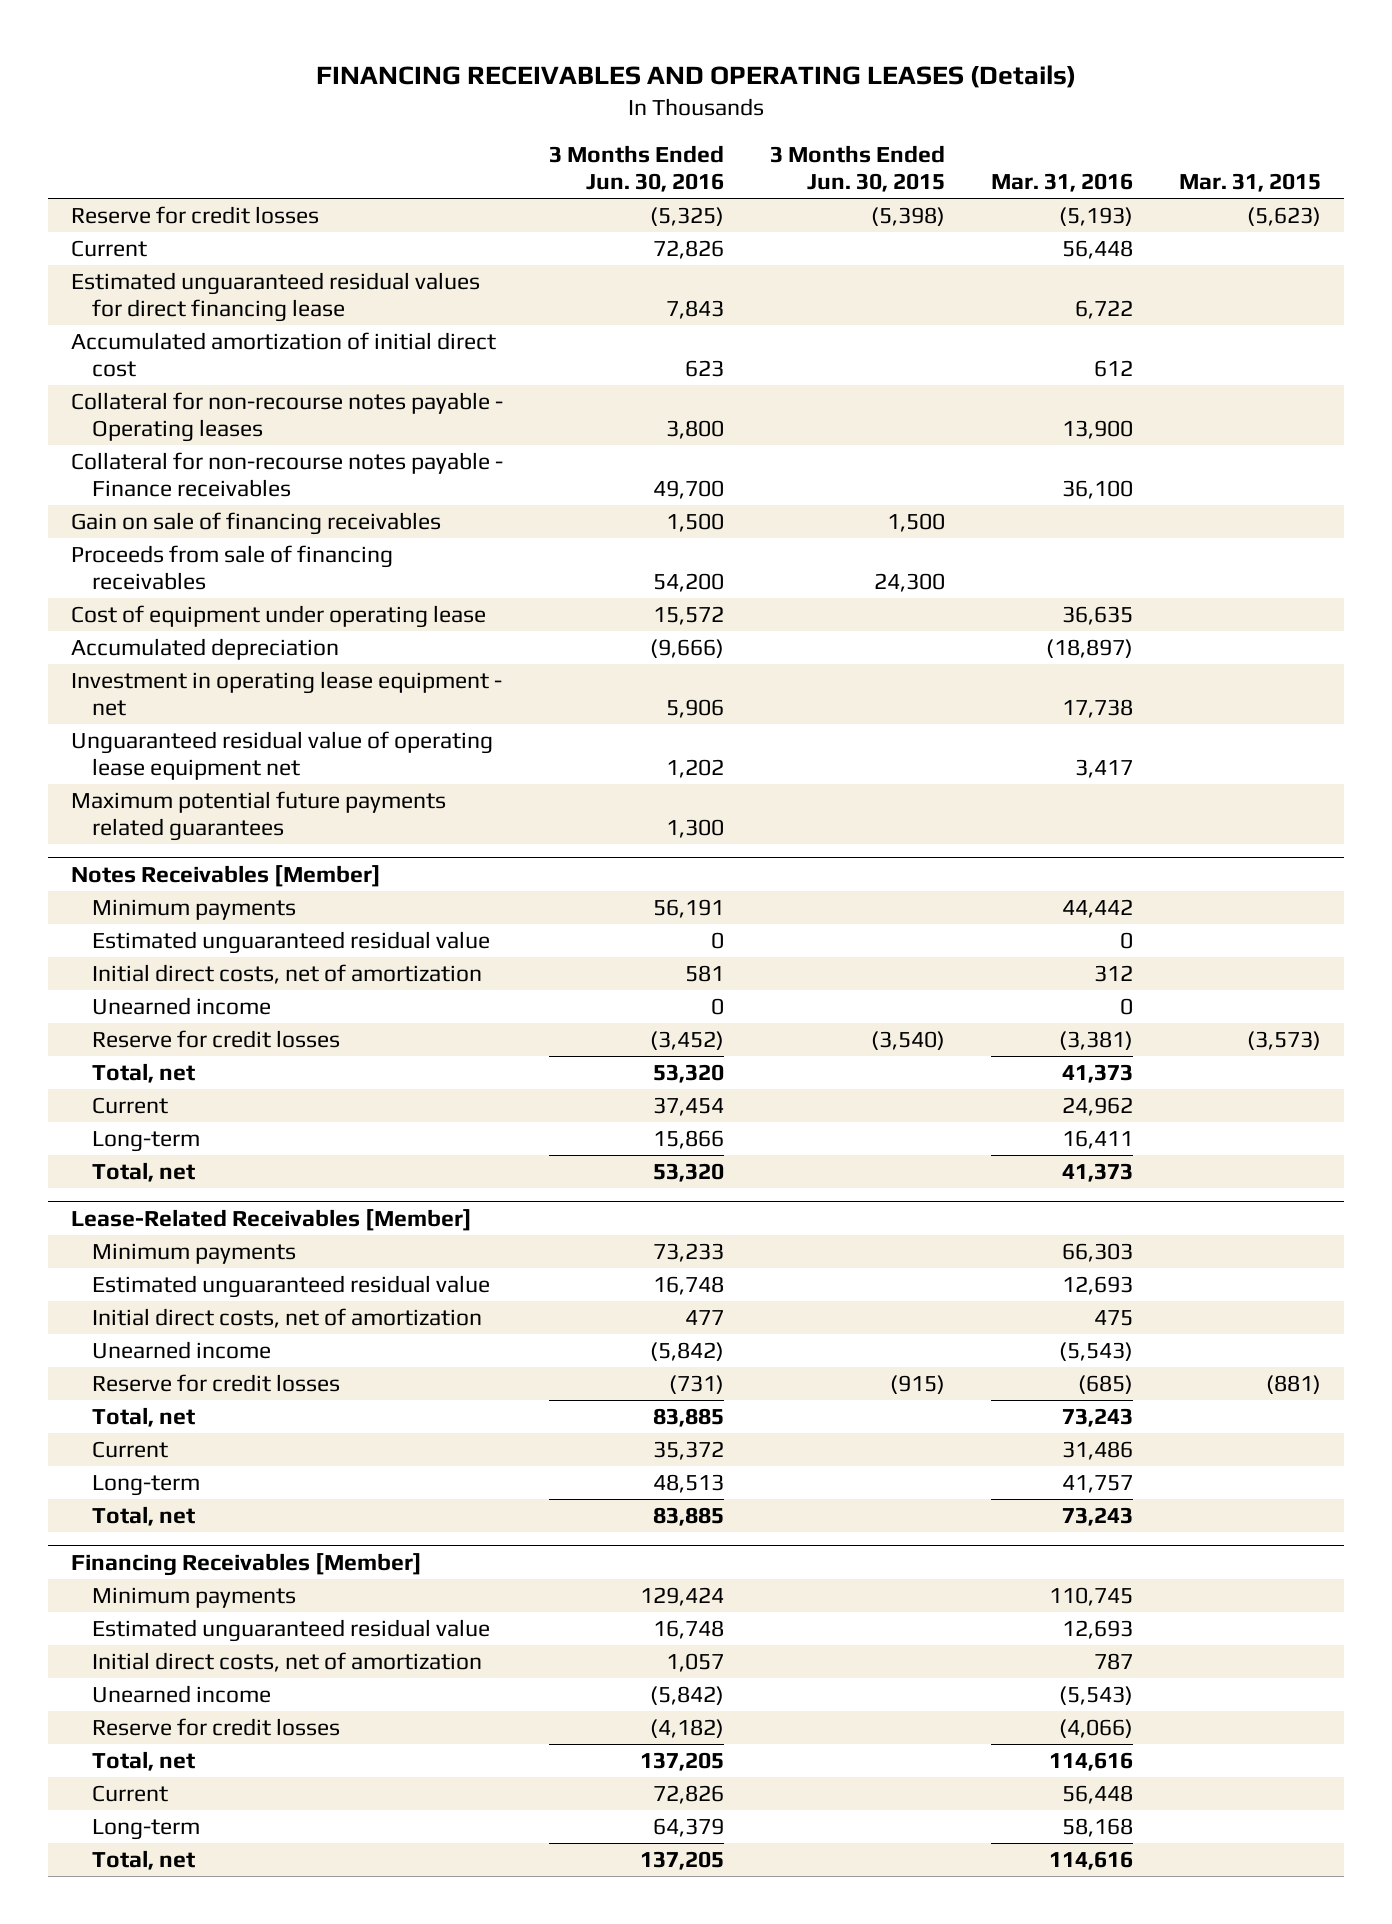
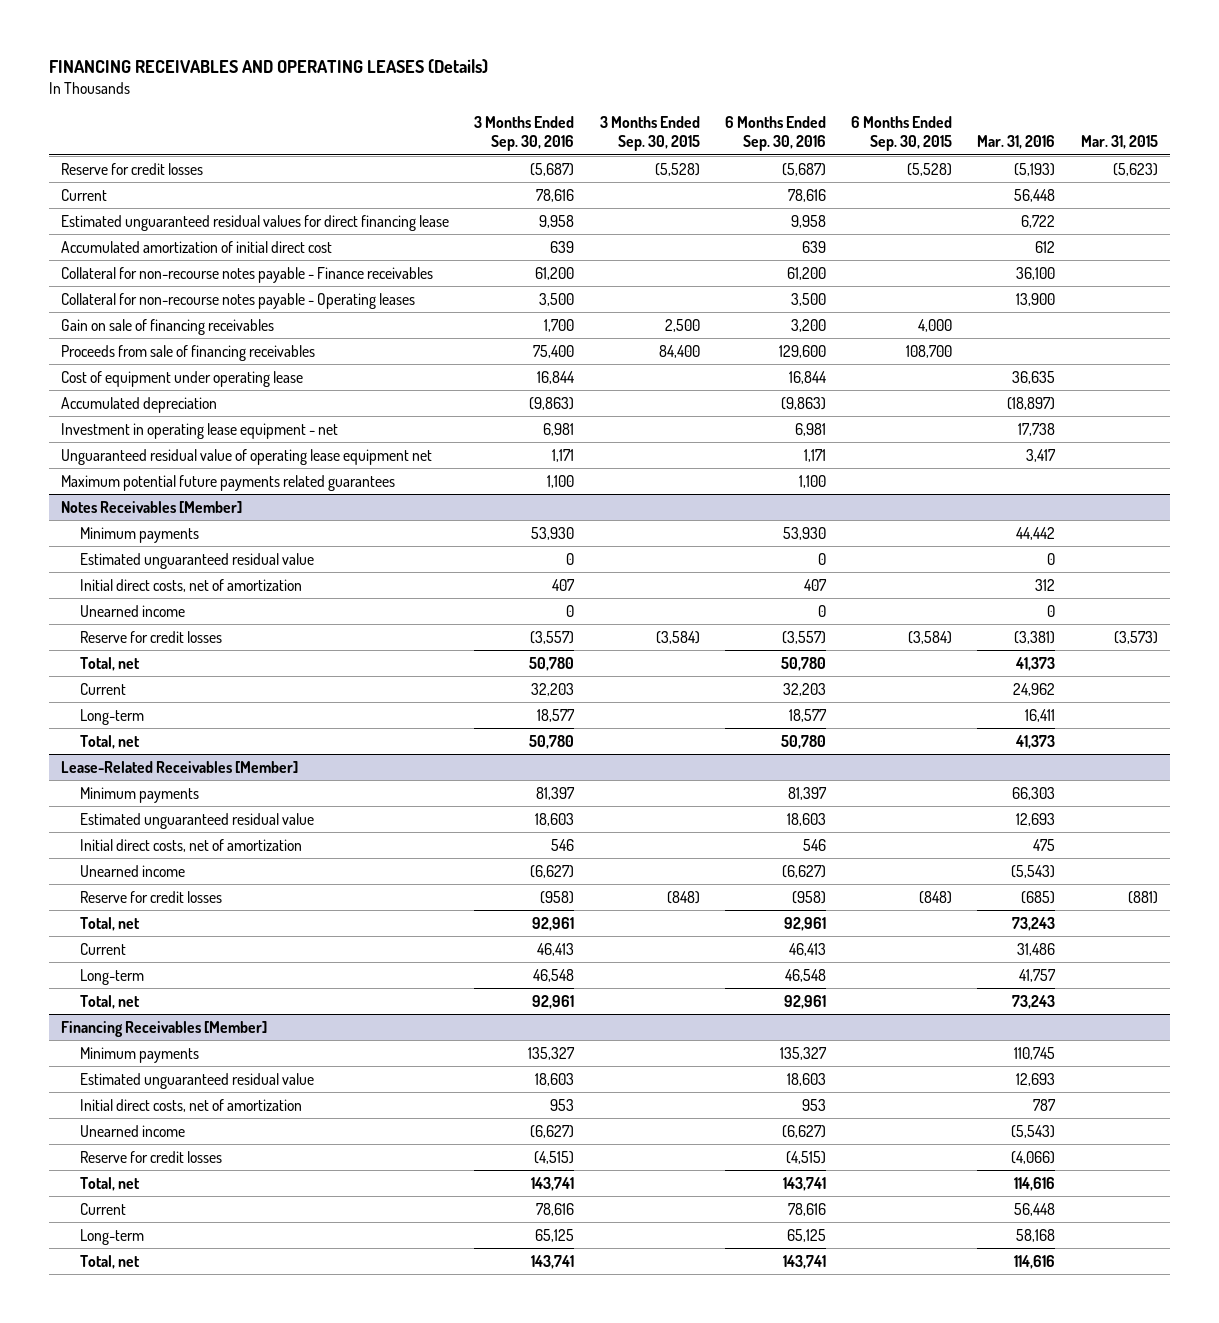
- | 3 Months Ended Jun. 30, 2016 | 3 Months Ended Jun. 30, 2015 | Mar. 31, 2016 | Mar. 31, 2015
+ | 3 Months Ended Sep. 30, 2016 | 3 Months Ended Sep. 30, 2015 | 6 Months Ended Sep. 30, 2016 | 6 Months Ended Sep. 30, 2015 | Mar. 31, 2016 | Mar. 31, 2015
moved down: Collateral for non-recourse notes payable - Operating leases | 3,500 | | 3,500 | | 13,900 |

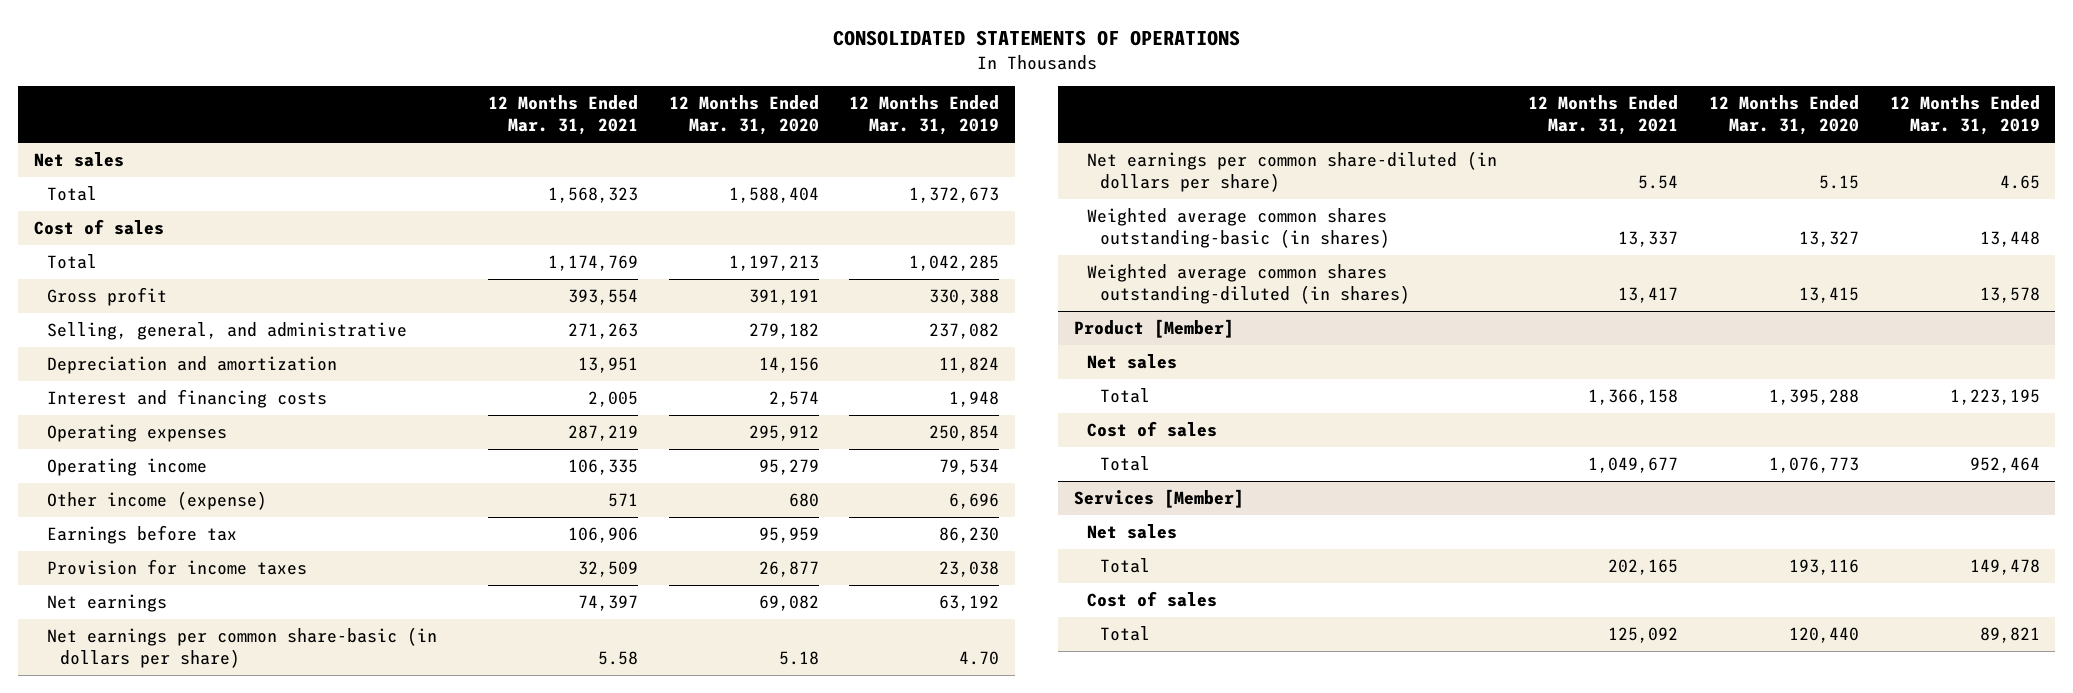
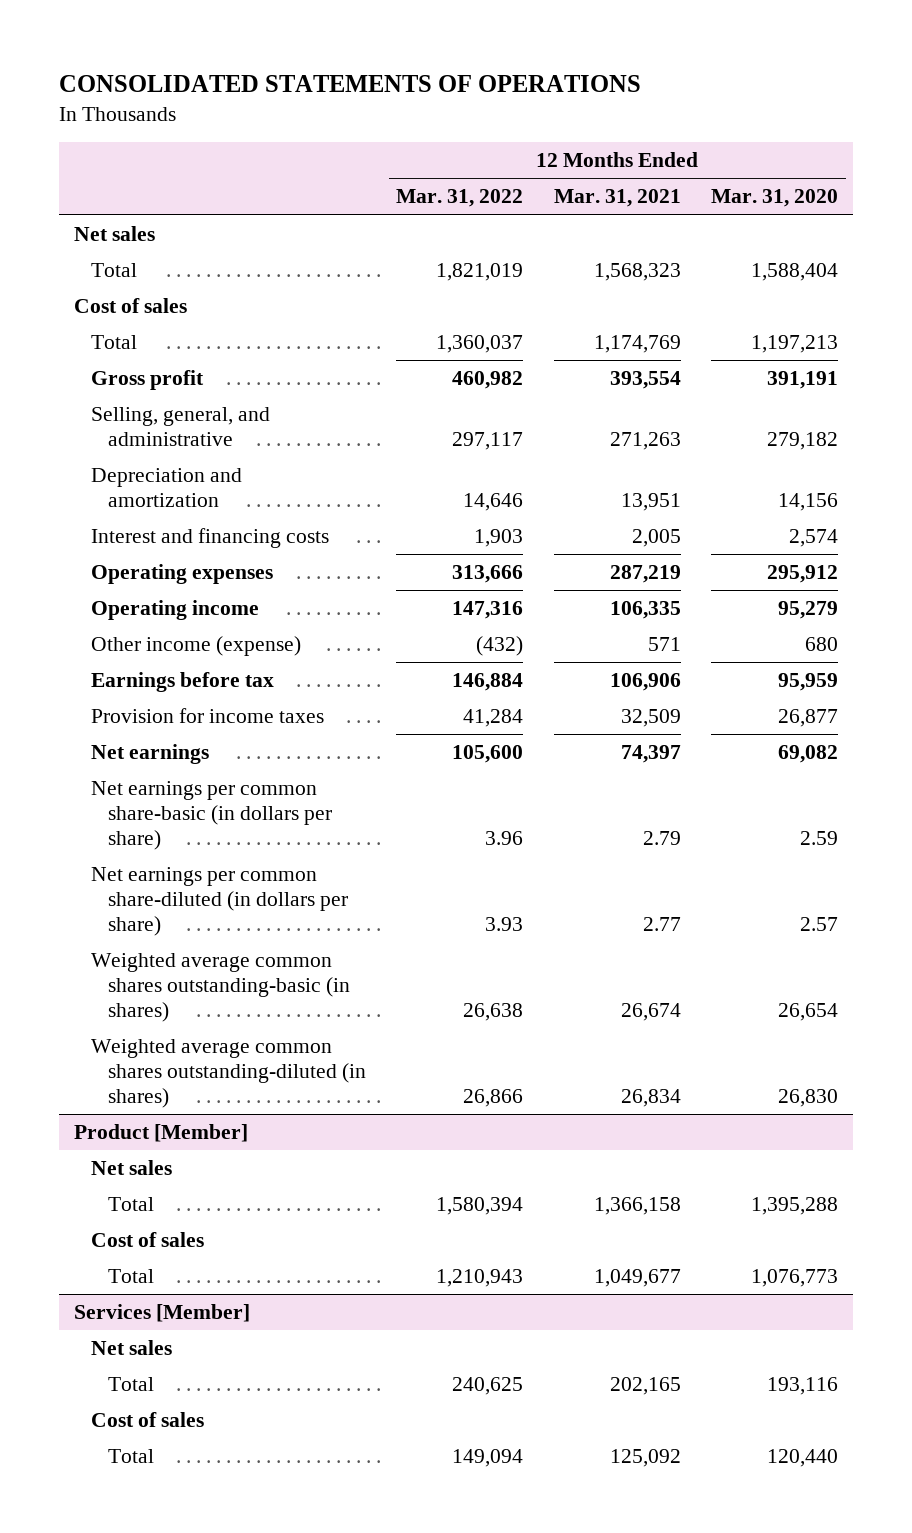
- | 12 Months Ended Mar. 31, 2021 | 12 Months Ended Mar. 31, 2020 | 12 Months Ended Mar. 31, 2019
+ | 12 Months Ended Mar. 31, 2022 | 12 Months Ended Mar. 31, 2021 | 12 Months Ended Mar. 31, 2020
- Net earnings per common share-basic (in dollars per share) | 5.58 | 5.18 | 4.70
- Net earnings per common share-diluted (in dollars per share) | 5.54 | 5.15 | 4.65
- Weighted average common shares outstanding-basic (in shares) | 13,337 | 13,327 | 13,448
- Weighted average common shares outstanding-diluted (in shares) | 13,417 | 13,415 | 13,578
+ Net earnings per common share-basic (in dollars per share) | 3.96 | 2.79 | 2.59
+ Net earnings per common share-diluted (in dollars per share) | 3.93 | 2.77 | 2.57
+ Weighted average common shares outstanding-basic (in shares) | 26,638 | 26,674 | 26,654
+ Weighted average common shares outstanding-diluted (in shares) | 26,866 | 26,834 | 26,830

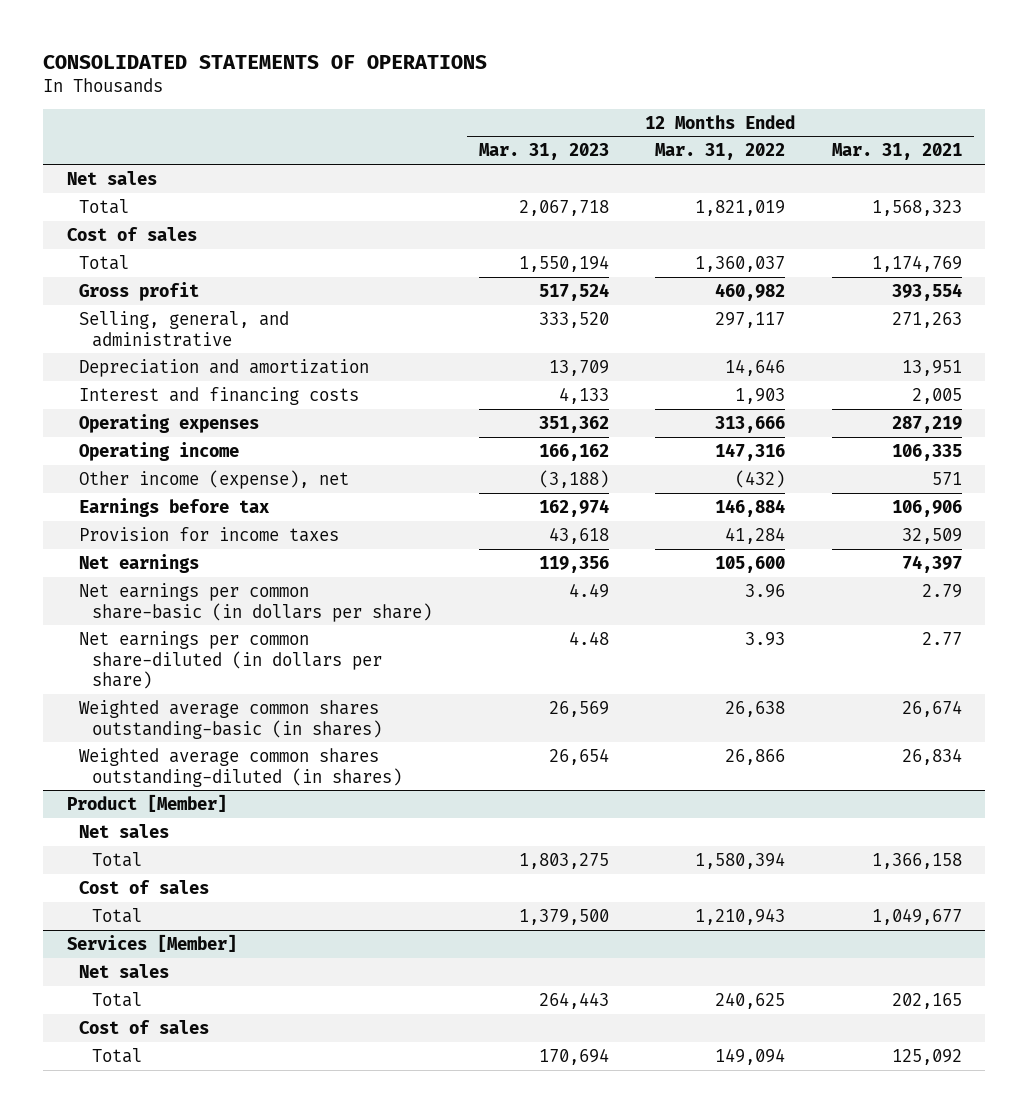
- | 12 Months Ended Mar. 31, 2022 | 12 Months Ended Mar. 31, 2021 | 12 Months Ended Mar. 31, 2020
+ | 12 Months Ended Mar. 31, 2023 | 12 Months Ended Mar. 31, 2022 | 12 Months Ended Mar. 31, 2021
- Other income (expense) | (432) | 571 | 680
+ Other income (expense), net | (3,188) | (432) | 571

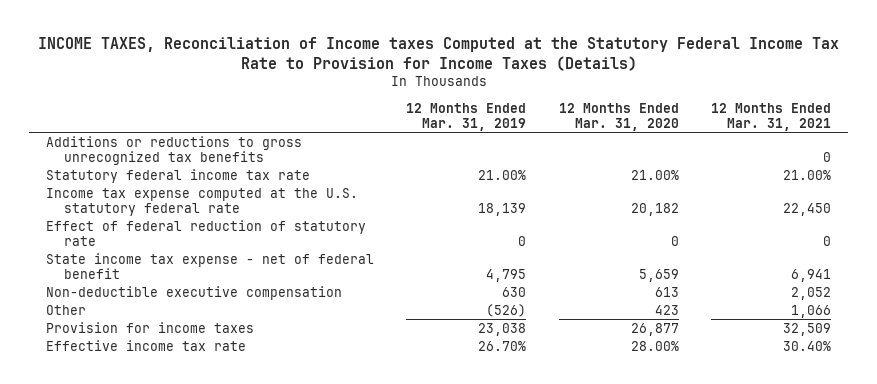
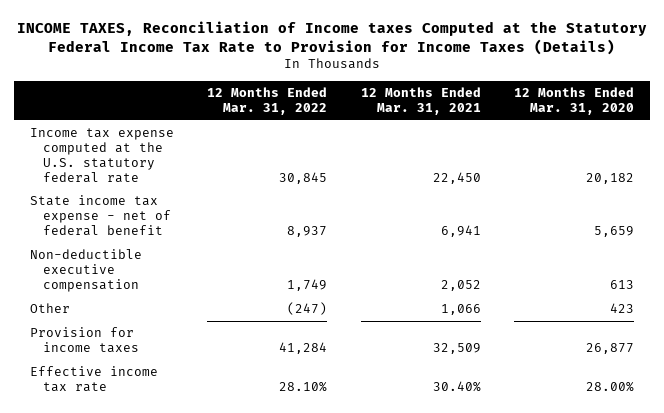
- | 12 Months Ended Mar. 31, 2019 | 12 Months Ended Mar. 31, 2020 | 12 Months Ended Mar. 31, 2021
+ | 12 Months Ended Mar. 31, 2022 | 12 Months Ended Mar. 31, 2021 | 12 Months Ended Mar. 31, 2020
- Additions or reductions to gross unrecognized tax benefits | | | 0
- Statutory federal income tax rate | 21.00% | 21.00% | 21.00%
- Effect of federal reduction of statutory rate | 0 | 0 | 0

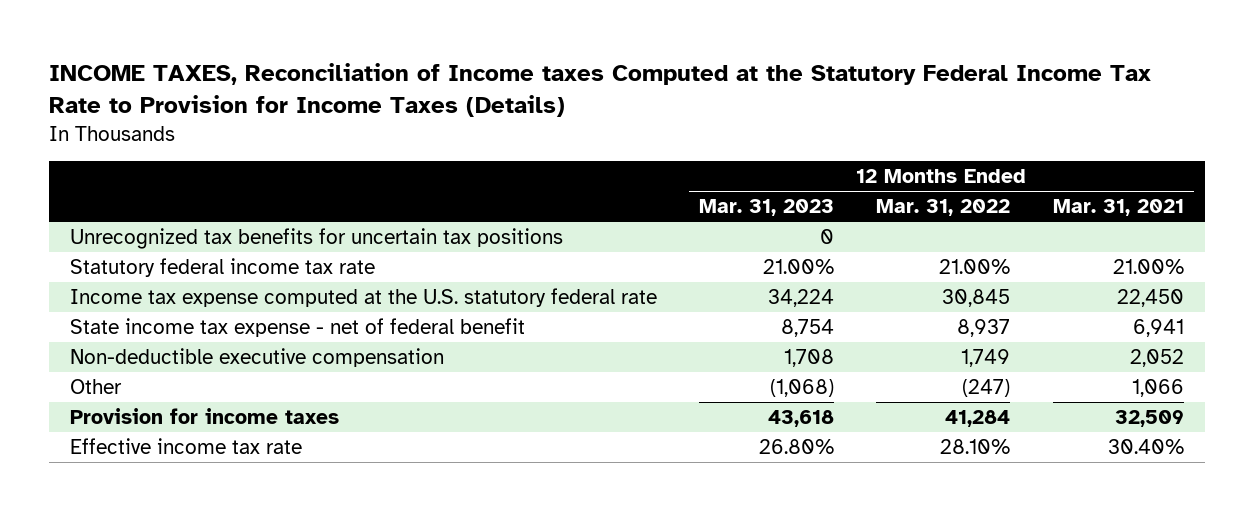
- | 12 Months Ended Mar. 31, 2022 | 12 Months Ended Mar. 31, 2021 | 12 Months Ended Mar. 31, 2020
+ | 12 Months Ended Mar. 31, 2023 | 12 Months Ended Mar. 31, 2022 | 12 Months Ended Mar. 31, 2021
+ Unrecognized tax benefits for uncertain tax positions | 0 | |
+ Statutory federal income tax rate | 21.00% | 21.00% | 21.00%

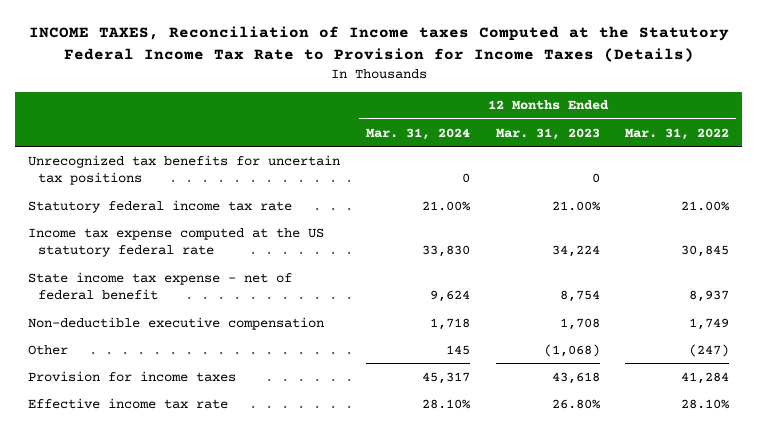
- | 12 Months Ended Mar. 31, 2023 | 12 Months Ended Mar. 31, 2022 | 12 Months Ended Mar. 31, 2021
+ | 12 Months Ended Mar. 31, 2024 | 12 Months Ended Mar. 31, 2023 | 12 Months Ended Mar. 31, 2022
- Income tax expense computed at the U.S. statutory federal rate | 34,224 | 30,845 | 22,450
+ Income tax expense computed at the US statutory federal rate | 33,830 | 34,224 | 30,845

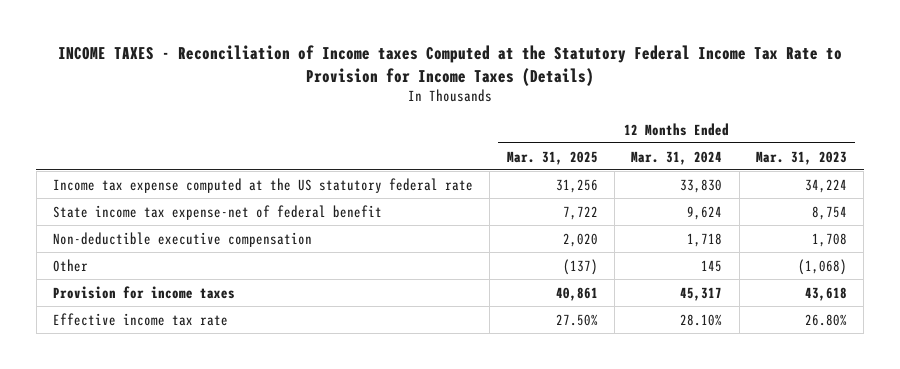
- INCOME TAXES, Reconciliation of Income taxes Computed at the Statutory Federal Income Tax Rate to Provision for Income Taxes (Details)
+ INCOME TAXES - Reconciliation of Income taxes Computed at the Statutory Federal Income Tax Rate to Provision for Income Taxes (Details)
- | 12 Months Ended Mar. 31, 2024 | 12 Months Ended Mar. 31, 2023 | 12 Months Ended Mar. 31, 2022
+ | 12 Months Ended Mar. 31, 2025 | 12 Months Ended Mar. 31, 2024 | 12 Months Ended Mar. 31, 2023
- Unrecognized tax benefits for uncertain tax positions | 0 | 0 |
- Statutory federal income tax rate | 21.00% | 21.00% | 21.00%
- State income tax expense - net of federal benefit | 9,624 | 8,754 | 8,937
+ State income tax expense-net of federal benefit | 7,722 | 9,624 | 8,754

